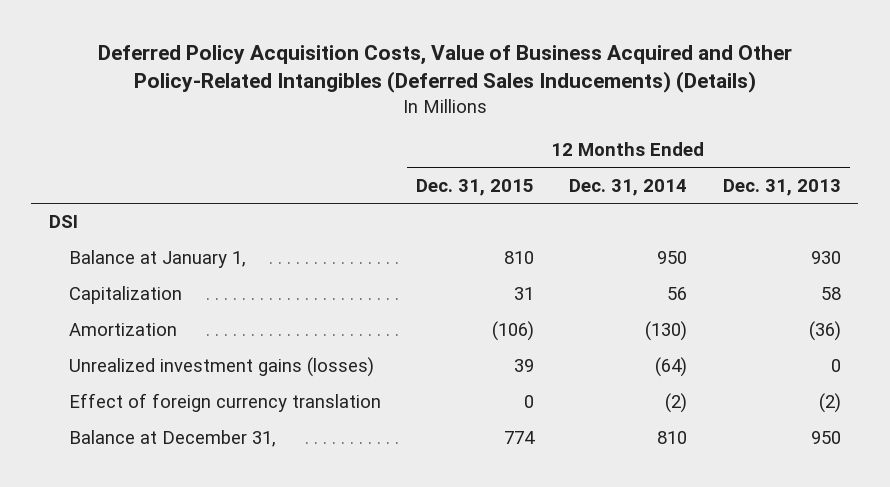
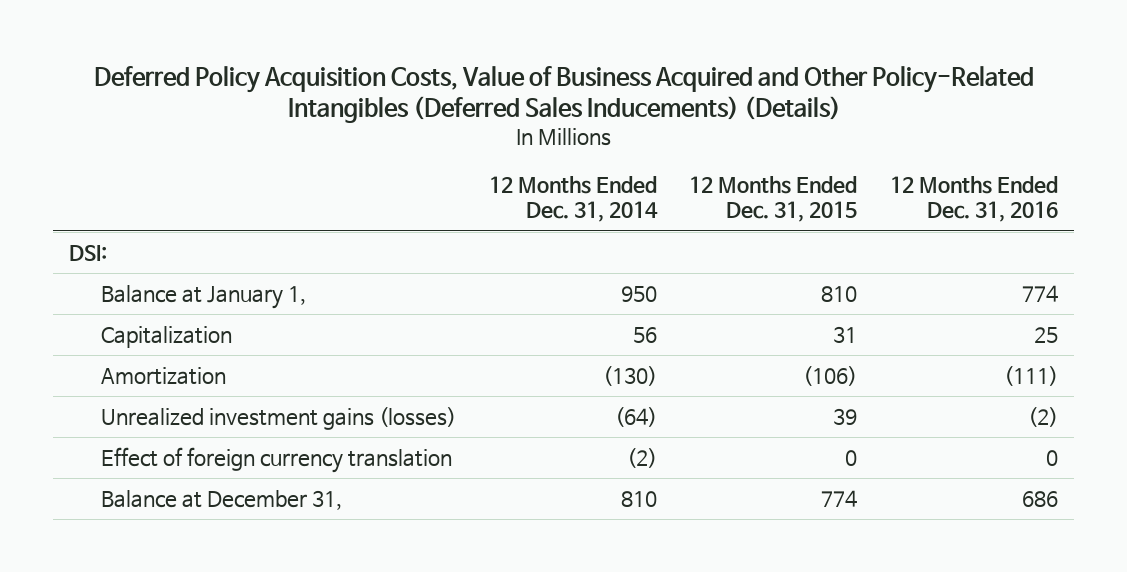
- | 12 Months Ended Dec. 31, 2015 | 12 Months Ended Dec. 31, 2014 | 12 Months Ended Dec. 31, 2013
+ | 12 Months Ended Dec. 31, 2014 | 12 Months Ended Dec. 31, 2015 | 12 Months Ended Dec. 31, 2016
- DSI
+ DSI:

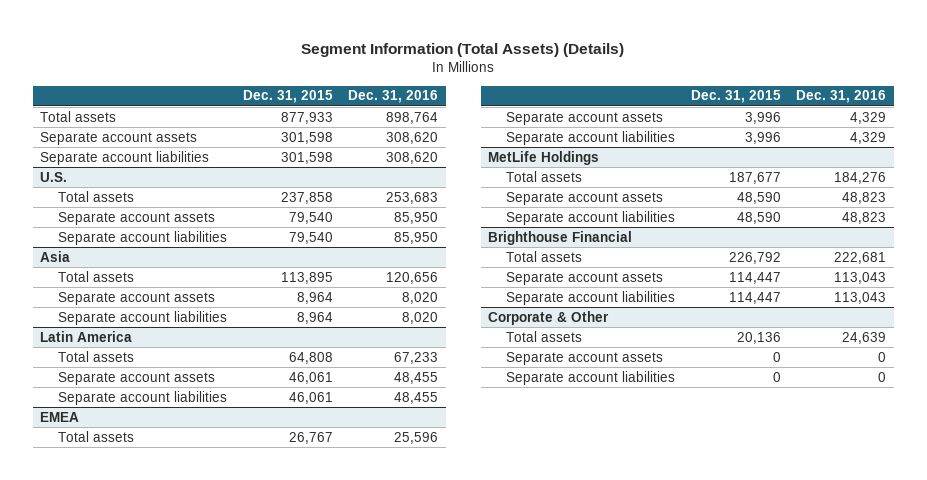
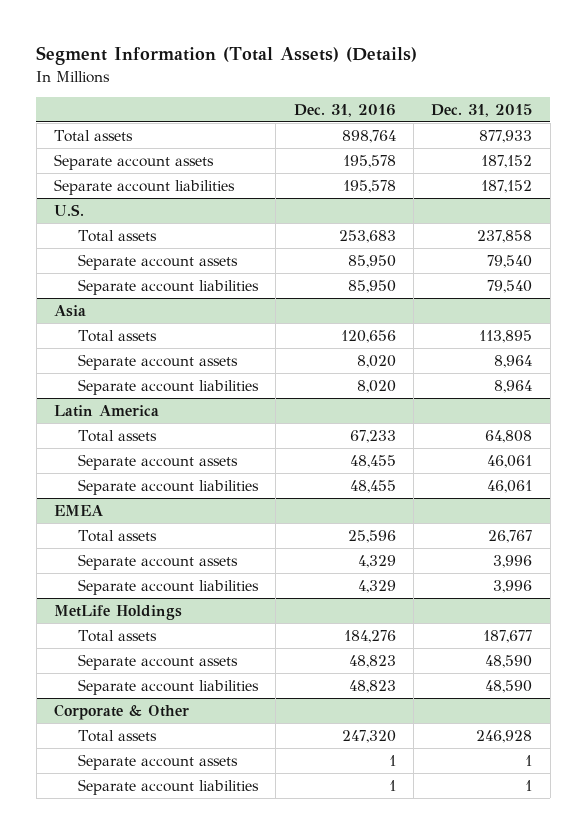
- | Dec. 31, 2015 | Dec. 31, 2016
+ | Dec. 31, 2016 | Dec. 31, 2015
- Separate account assets | 301,598 | 308,620
- Separate account liabilities | 301,598 | 308,620
+ Separate account assets | 195,578 | 187,152
+ Separate account liabilities | 195,578 | 187,152
- Brighthouse Financial
- Total assets | 226,792 | 222,681
- Separate account assets | 114,447 | 113,043
- Separate account liabilities | 114,447 | 113,043
@ Corporate & Other
- Total assets | 20,136 | 24,639
- Separate account assets | 0 | 0
- Separate account liabilities | 0 | 0
+ Total assets | 247,320 | 246,928
+ Separate account assets | 1 | 1
+ Separate account liabilities | 1 | 1

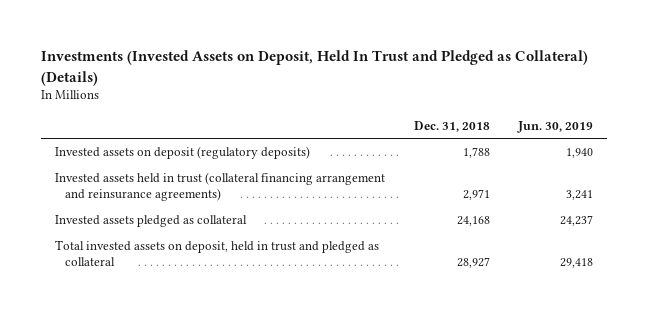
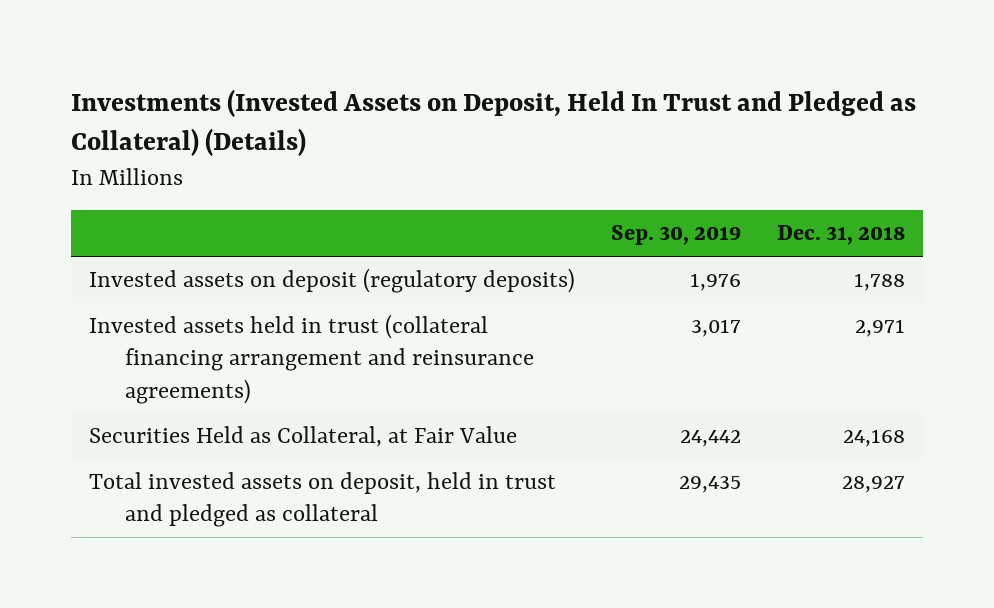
- | Dec. 31, 2018 | Jun. 30, 2019
+ | Sep. 30, 2019 | Dec. 31, 2018
- Invested assets pledged as collateral | 24,168 | 24,237
+ Securities Held as Collateral, at Fair Value | 24,442 | 24,168

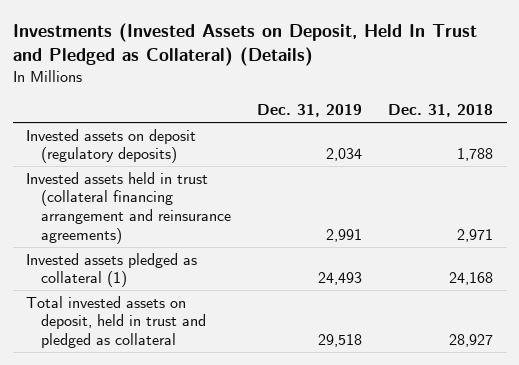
- | Sep. 30, 2019 | Dec. 31, 2018
+ | Dec. 31, 2019 | Dec. 31, 2018
- Securities Held as Collateral, at Fair Value | 24,442 | 24,168
+ Invested assets pledged as collateral (1) | 24,493 | 24,168

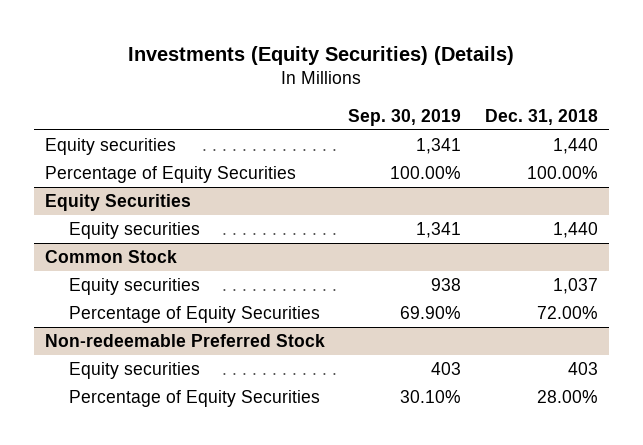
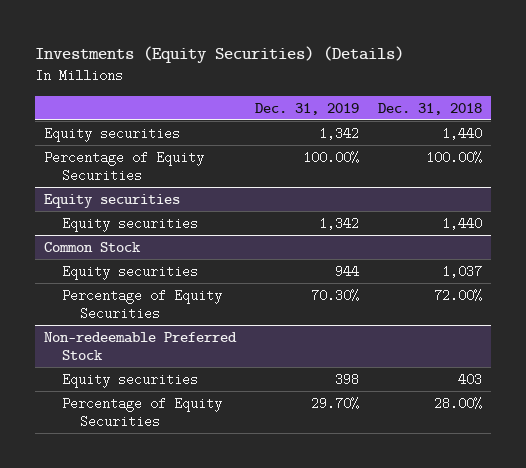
- | Sep. 30, 2019 | Dec. 31, 2018
+ | Dec. 31, 2019 | Dec. 31, 2018
- Equity Securities
+ Equity securities

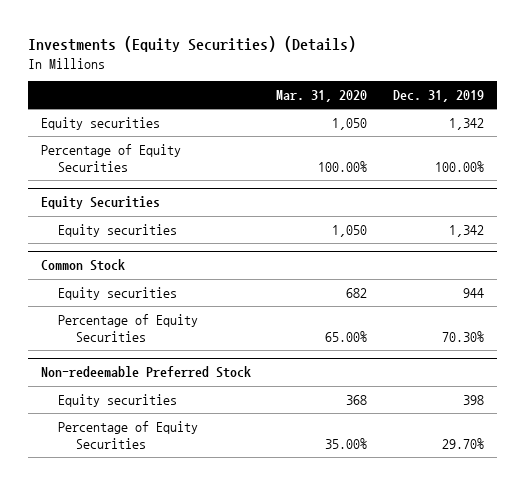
- | Dec. 31, 2019 | Dec. 31, 2018
+ | Mar. 31, 2020 | Dec. 31, 2019
- Equity securities
+ Equity Securities

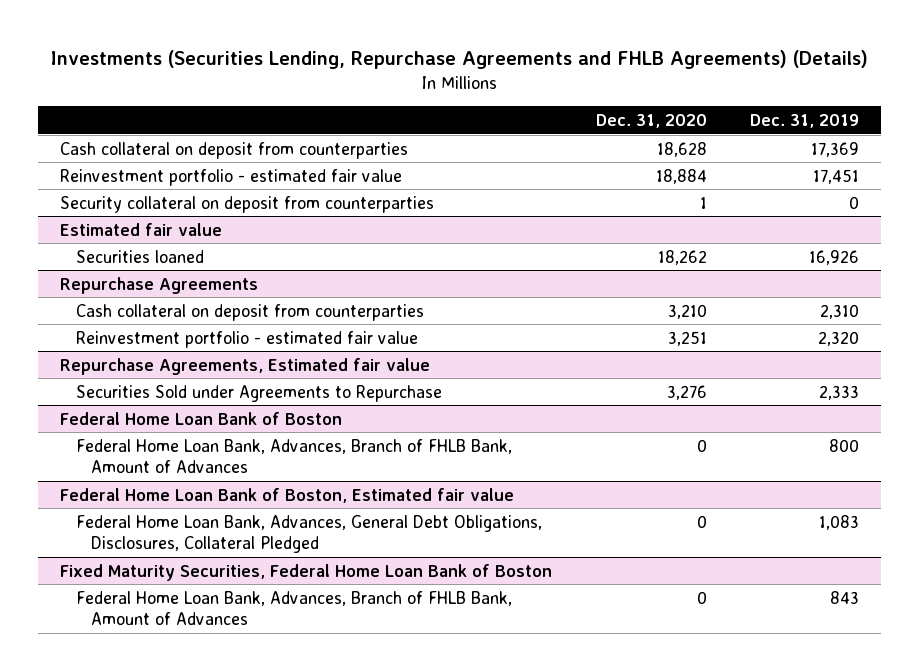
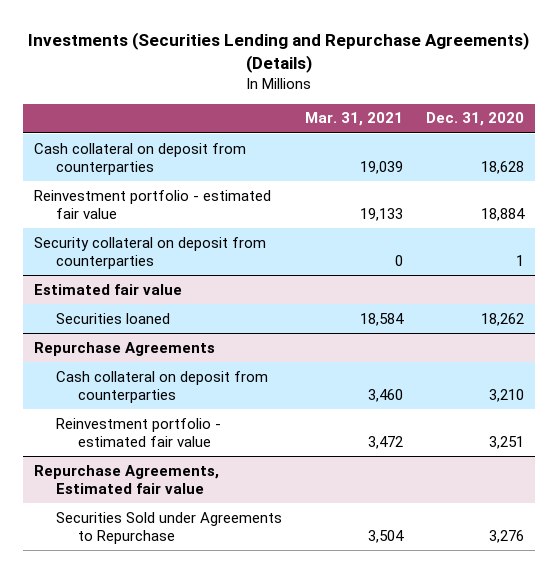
- Investments (Securities Lending, Repurchase Agreements and FHLB Agreements) (Details)
+ Investments (Securities Lending and Repurchase Agreements) (Details)
- | Dec. 31, 2020 | Dec. 31, 2019
+ | Mar. 31, 2021 | Dec. 31, 2020
- Federal Home Loan Bank of Boston
- Federal Home Loan Bank, Advances, Branch of FHLB Bank, Amount of Advances | 0 | 800
- Federal Home Loan Bank of Boston, Estimated fair value
- Federal Home Loan Bank, Advances, General Debt Obligations, Disclosures, Collateral Pledged | 0 | 1,083
- Fixed Maturity Securities, Federal Home Loan Bank of Boston
- Federal Home Loan Bank, Advances, Branch of FHLB Bank, Amount of Advances | 0 | 843

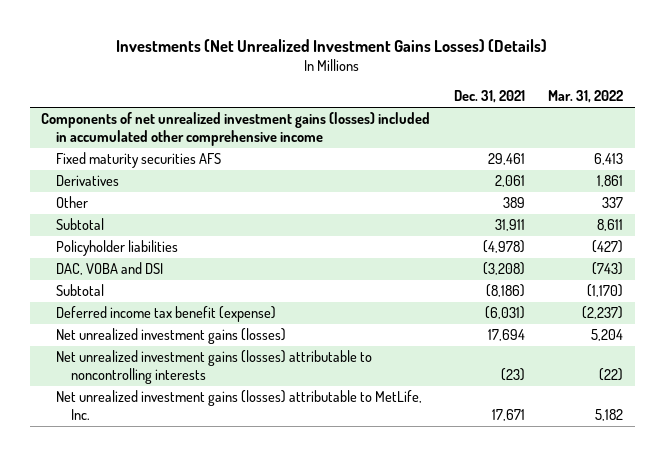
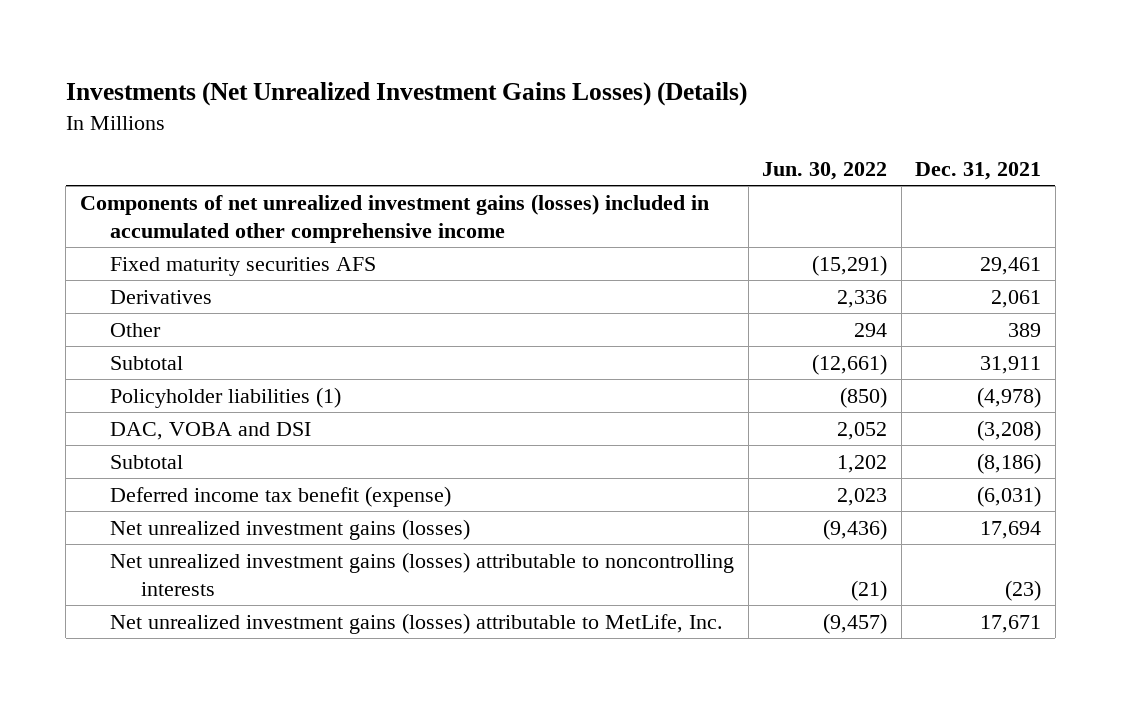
- | Dec. 31, 2021 | Mar. 31, 2022
+ | Jun. 30, 2022 | Dec. 31, 2021
- Policyholder liabilities | (4,978) | (427)
+ Policyholder liabilities (1) | (850) | (4,978)

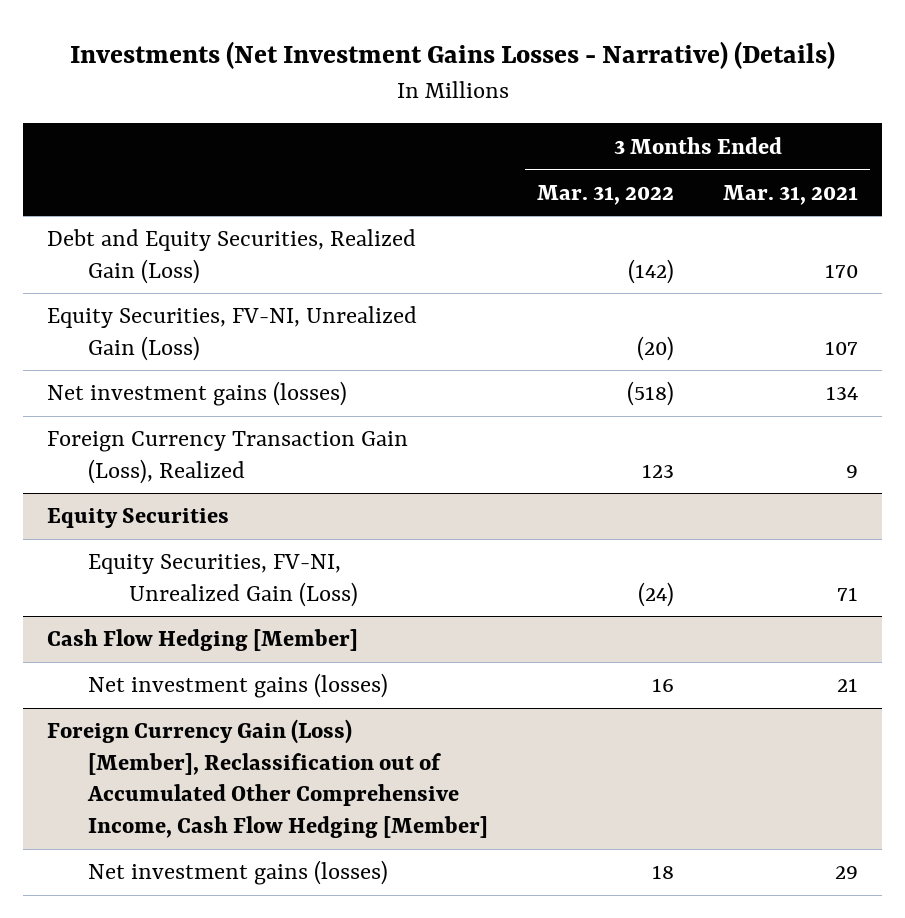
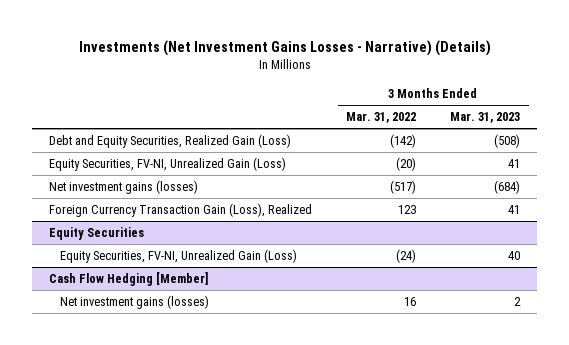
- | 3 Months Ended Mar. 31, 2022 | 3 Months Ended Mar. 31, 2021
+ | 3 Months Ended Mar. 31, 2022 | 3 Months Ended Mar. 31, 2023
- Net investment gains (losses) | (518) | 134
+ Net investment gains (losses) | (517) | (684)
- Foreign Currency Gain (Loss) [Member], Reclassification out of Accumulated Other Comprehensive Income, Cash Flow Hedging [Member]
- Net investment gains (losses) | 18 | 29

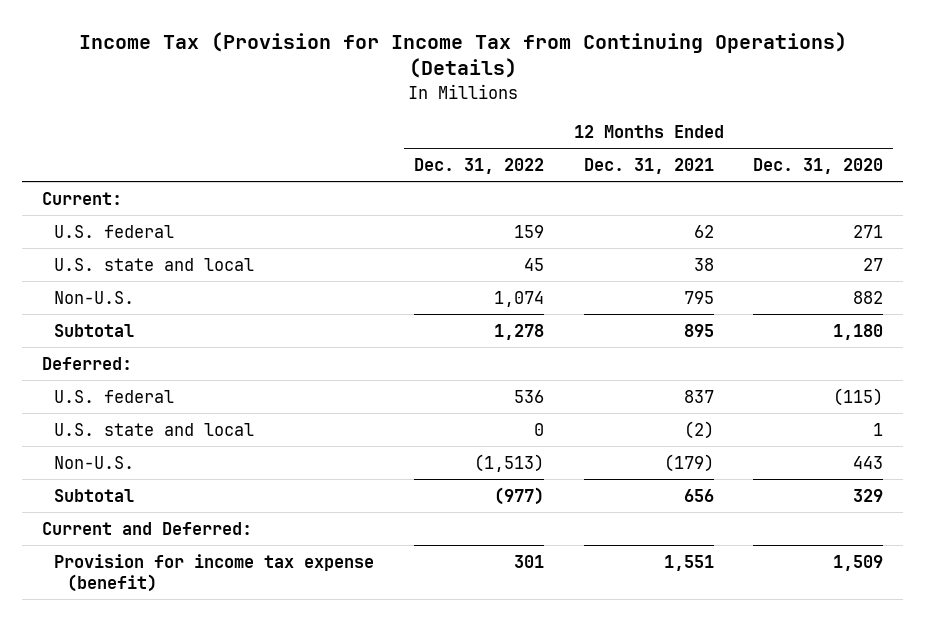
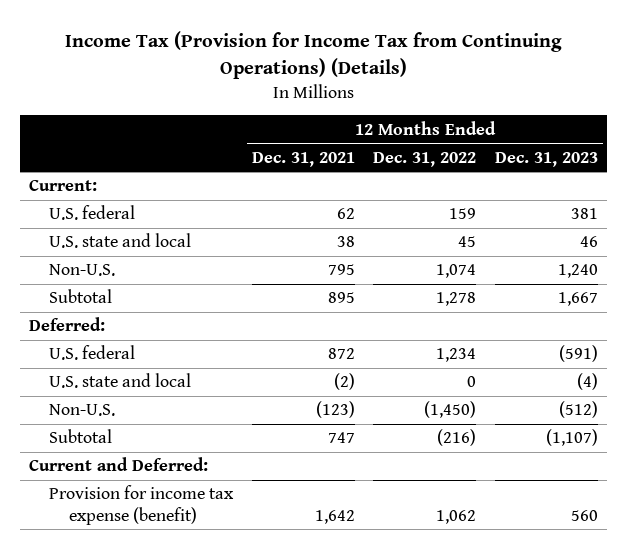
- | 12 Months Ended Dec. 31, 2022 | 12 Months Ended Dec. 31, 2021 | 12 Months Ended Dec. 31, 2020
+ | 12 Months Ended Dec. 31, 2021 | 12 Months Ended Dec. 31, 2022 | 12 Months Ended Dec. 31, 2023
- U.S. federal | 536 | 837 | (115)
+ U.S. federal | 872 | 1,234 | (591)
- Non-U.S. | (1,513) | (179) | 443
- Subtotal | (977) | 656 | 329
+ Non-U.S. | (123) | (1,450) | (512)
+ Subtotal | 747 | (216) | (1,107)
- Provision for income tax expense (benefit) | 301 | 1,551 | 1,509
+ Provision for income tax expense (benefit) | 1,642 | 1,062 | 560

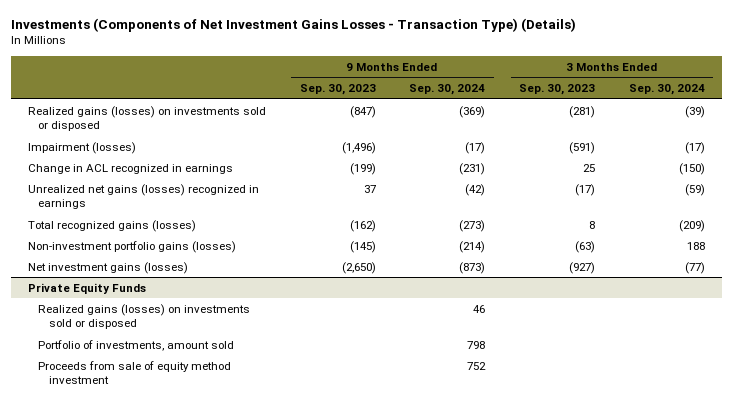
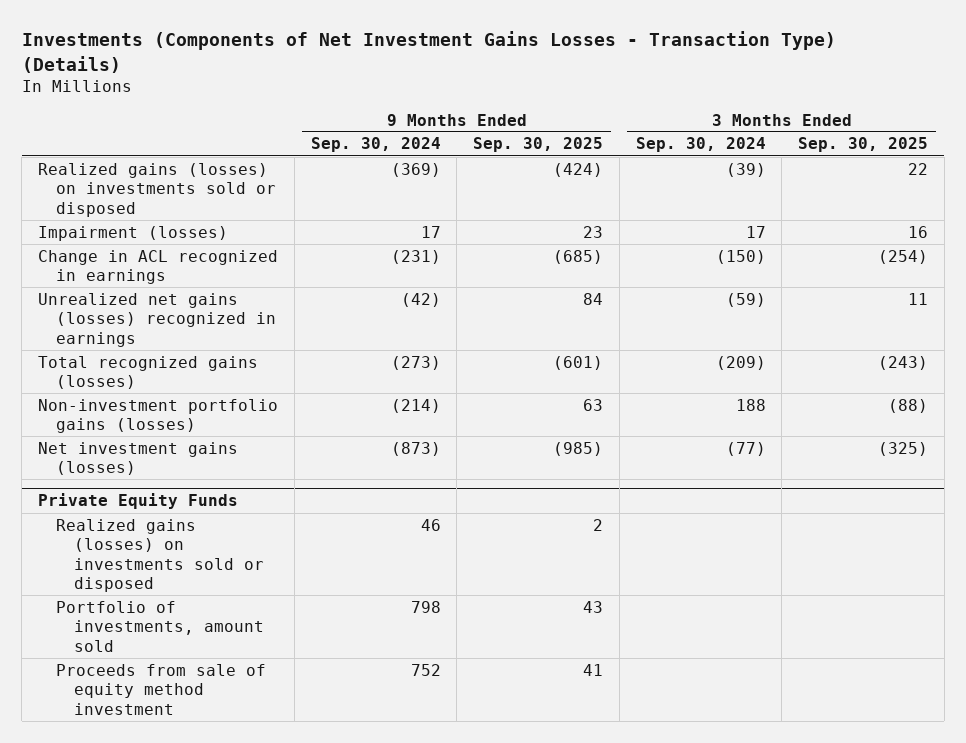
- | 9 Months Ended Sep. 30, 2023 | 9 Months Ended Sep. 30, 2024 | 3 Months Ended Sep. 30, 2023 | 3 Months Ended Sep. 30, 2024
+ | 9 Months Ended Sep. 30, 2024 | 9 Months Ended Sep. 30, 2025 | 3 Months Ended Sep. 30, 2024 | 3 Months Ended Sep. 30, 2025
- Impairment (losses) | (1,496) | (17) | (591) | (17)
+ Impairment (losses) | 17 | 23 | 17 | 16

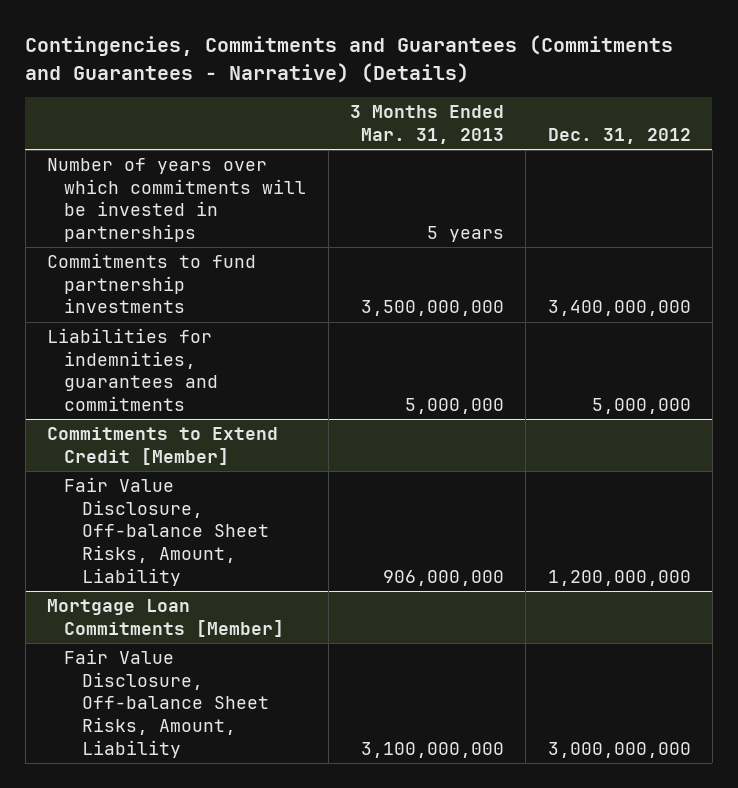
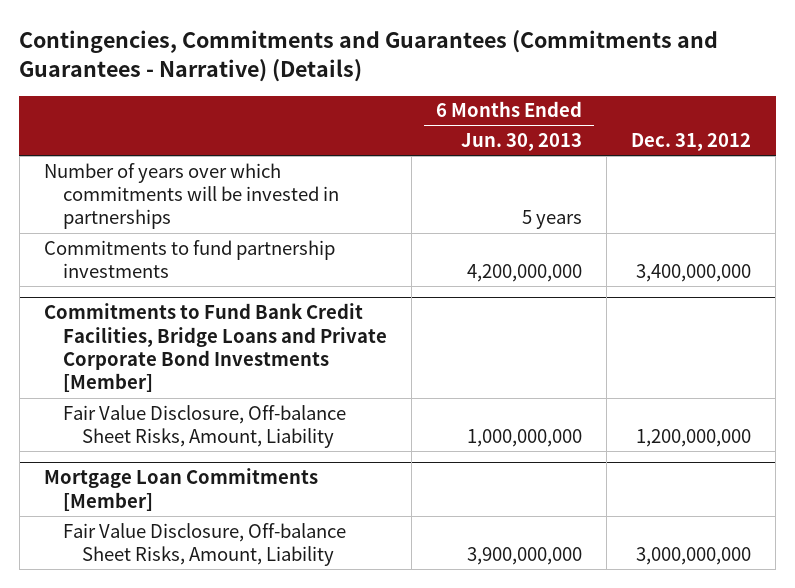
- | 3 Months Ended Mar. 31, 2013 | Dec. 31, 2012
+ | 6 Months Ended Jun. 30, 2013 | Dec. 31, 2012
- Liabilities for indemnities, guarantees and commitments | 5,000,000 | 5,000,000
- Commitments to Extend Credit [Member]
+ Commitments to Fund Bank Credit Facilities, Bridge Loans and Private Corporate Bond Investments [Member]

